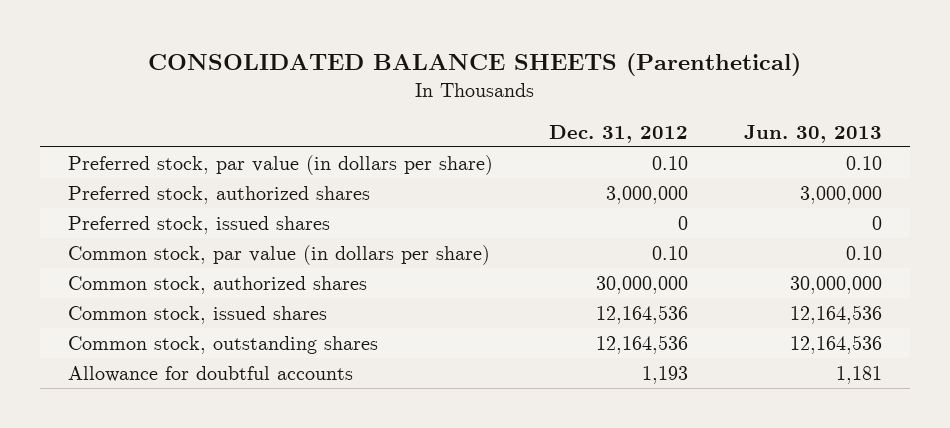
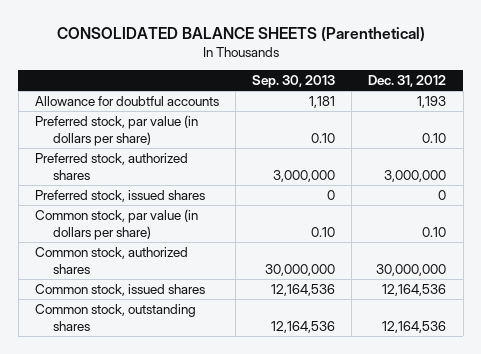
- | Dec. 31, 2012 | Jun. 30, 2013
+ | Sep. 30, 2013 | Dec. 31, 2012
moved up: Allowance for doubtful accounts | 1,181 | 1,193

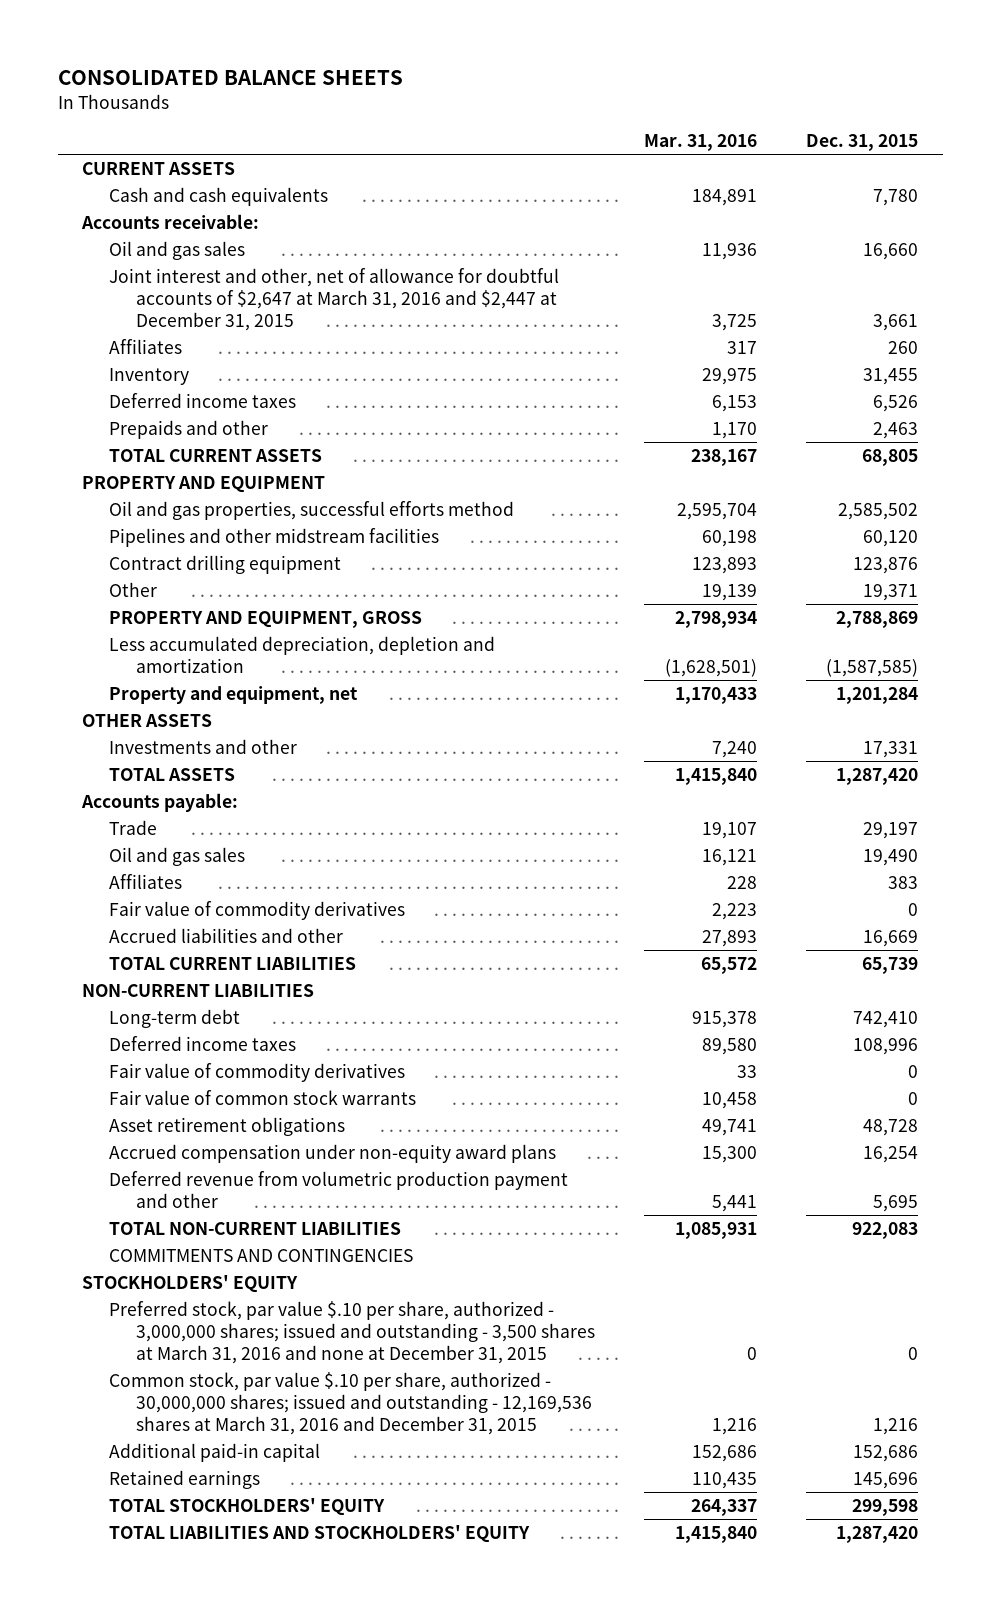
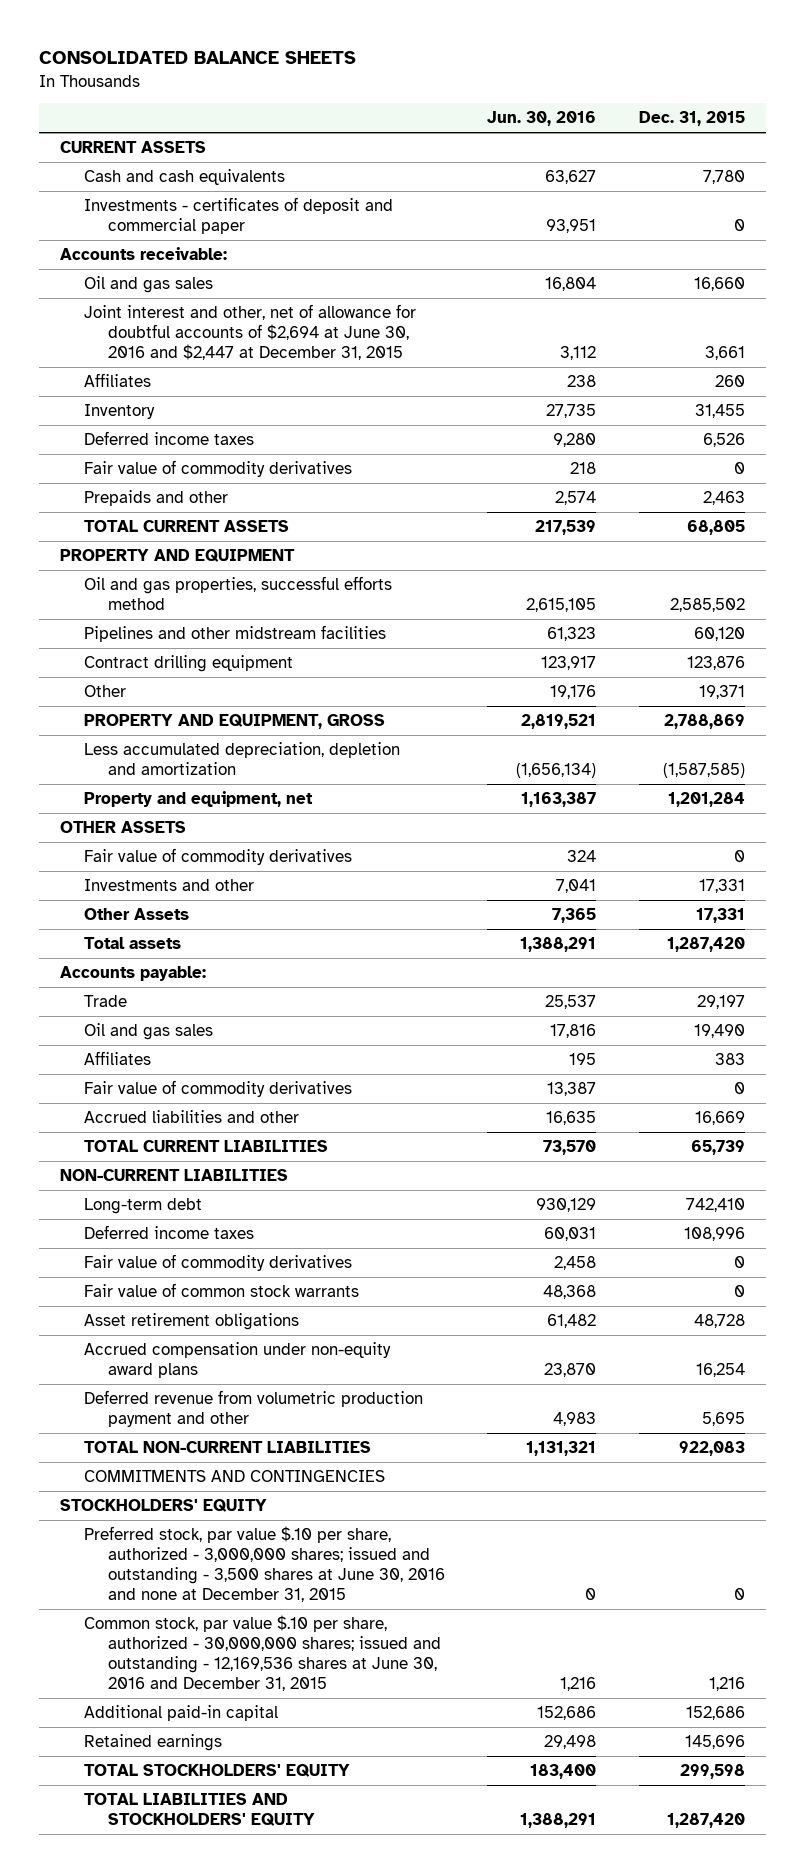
- | Mar. 31, 2016 | Dec. 31, 2015
+ | Jun. 30, 2016 | Dec. 31, 2015
+ Investments - certificates of deposit and commercial paper | 93,951 | 0
- Joint interest and other, net of allowance for doubtful accounts of $2,647 at March 31, 2016 and $2,447 at December 31, 2015 | 3,725 | 3,661
+ Joint interest and other, net of allowance for doubtful accounts of $2,694 at June 30, 2016 and $2,447 at December 31, 2015 | 3,112 | 3,661
+ Fair value of commodity derivatives | 218 | 0
+ Fair value of commodity derivatives | 324 | 0
- TOTAL ASSETS | 1,415,840 | 1,287,420
+ Other Assets | 7,365 | 17,331
+ Total assets | 1,388,291 | 1,287,420
- Preferred stock, par value $.10 per share, authorized - 3,000,000 shares; issued and outstanding - 3,500 shares at March 31, 2016 and none at December 31, 2015 | 0 | 0
- Common stock, par value $.10 per share, authorized - 30,000,000 shares; issued and outstanding - 12,169,536 shares at March 31, 2016 and December 31, 2015 | 1,216 | 1,216
+ Preferred stock, par value $.10 per share, authorized - 3,000,000 shares; issued and outstanding - 3,500 shares at June 30, 2016 and none at December 31, 2015 | 0 | 0
+ Common stock, par value $.10 per share, authorized - 30,000,000 shares; issued and outstanding - 12,169,536 shares at June 30, 2016 and December 31, 2015 | 1,216 | 1,216

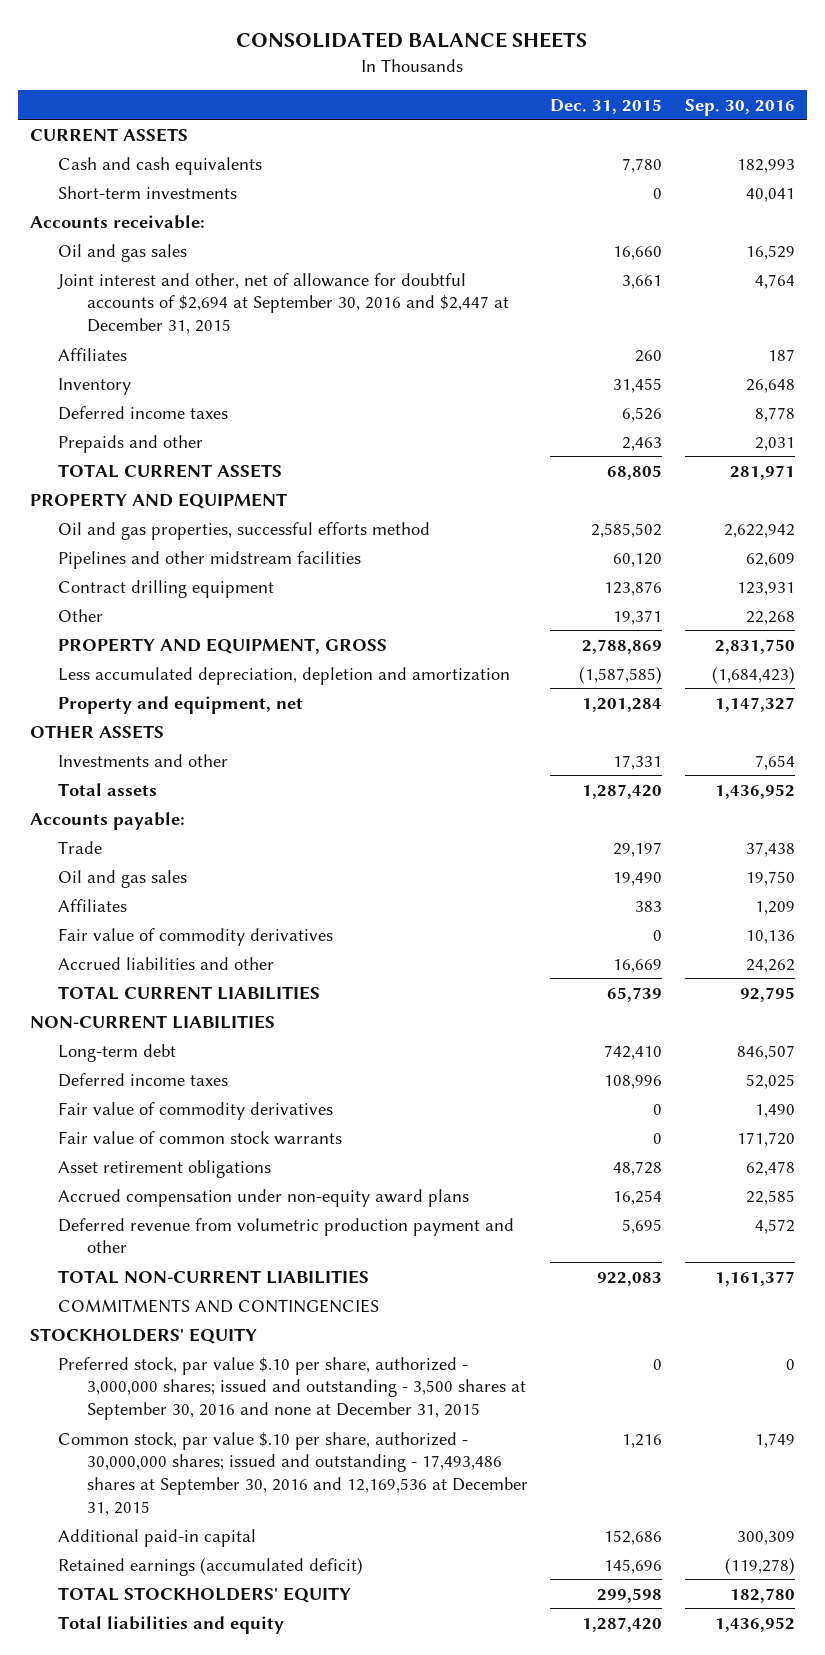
- | Jun. 30, 2016 | Dec. 31, 2015
+ | Dec. 31, 2015 | Sep. 30, 2016
- Investments - certificates of deposit and commercial paper | 93,951 | 0
+ Short-term investments | 0 | 40,041
- Joint interest and other, net of allowance for doubtful accounts of $2,694 at June 30, 2016 and $2,447 at December 31, 2015 | 3,112 | 3,661
+ Joint interest and other, net of allowance for doubtful accounts of $2,694 at September 30, 2016 and $2,447 at December 31, 2015 | 3,661 | 4,764
- Fair value of commodity derivatives | 218 | 0
- Fair value of commodity derivatives | 324 | 0
- Other Assets | 7,365 | 17,331
- Preferred stock, par value $.10 per share, authorized - 3,000,000 shares; issued and outstanding - 3,500 shares at June 30, 2016 and none at December 31, 2015 | 0 | 0
- Common stock, par value $.10 per share, authorized - 30,000,000 shares; issued and outstanding - 12,169,536 shares at June 30, 2016 and December 31, 2015 | 1,216 | 1,216
+ Preferred stock, par value $.10 per share, authorized - 3,000,000 shares; issued and outstanding - 3,500 shares at September 30, 2016 and none at December 31, 2015 | 0 | 0
+ Common stock, par value $.10 per share, authorized - 30,000,000 shares; issued and outstanding - 17,493,486 shares at September 30, 2016 and 12,169,536 at December 31, 2015 | 1,216 | 1,749
- Retained earnings | 29,498 | 145,696
+ Retained earnings (accumulated deficit) | 145,696 | (119,278)
- TOTAL LIABILITIES AND STOCKHOLDERS' EQUITY | 1,388,291 | 1,287,420
+ Total liabilities and equity | 1,287,420 | 1,436,952

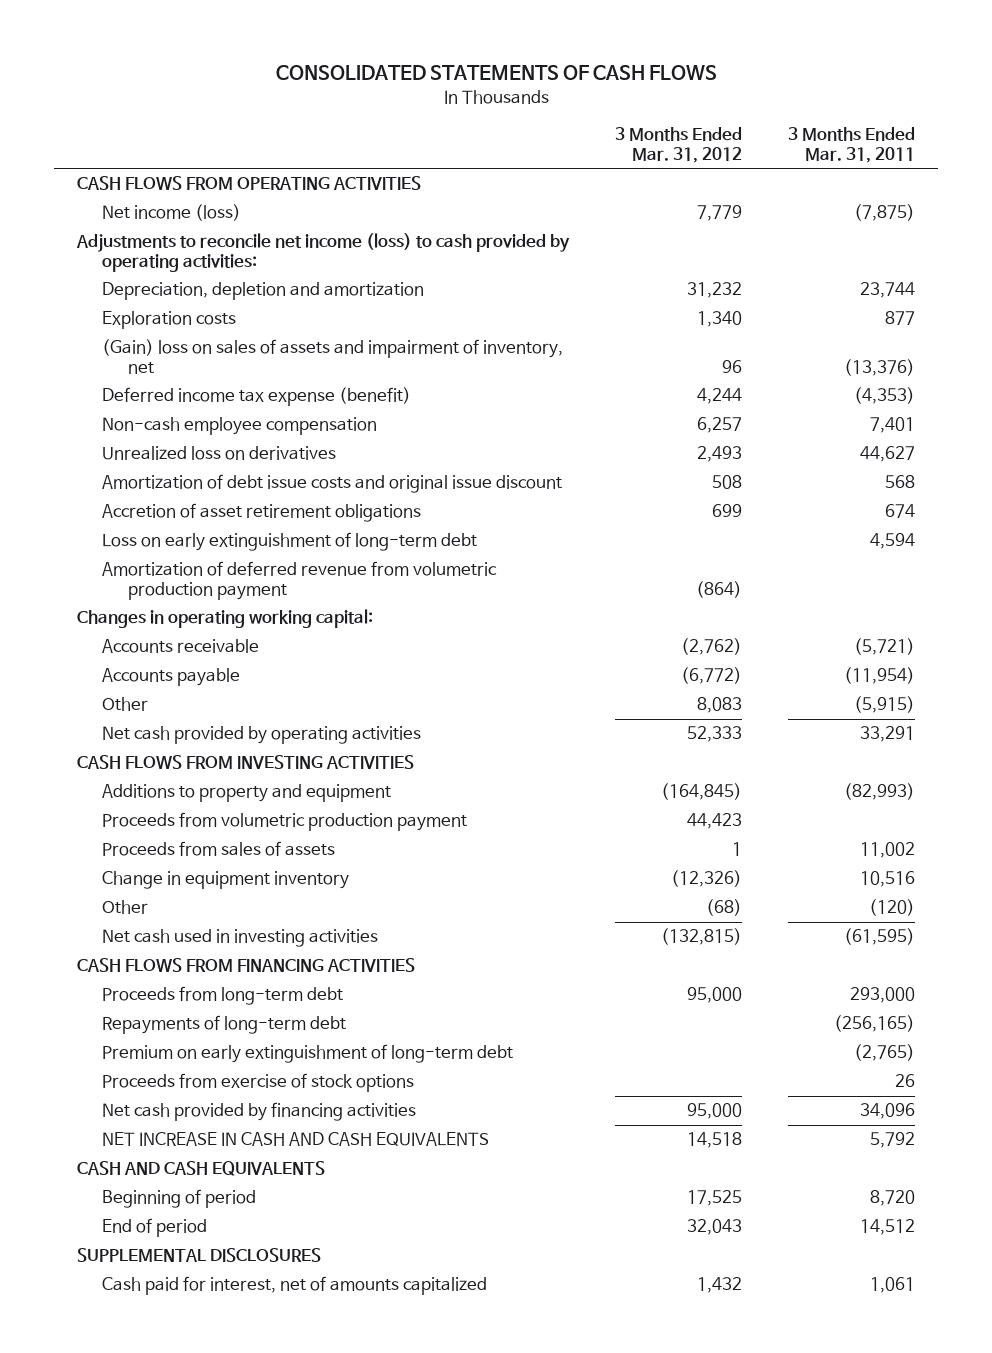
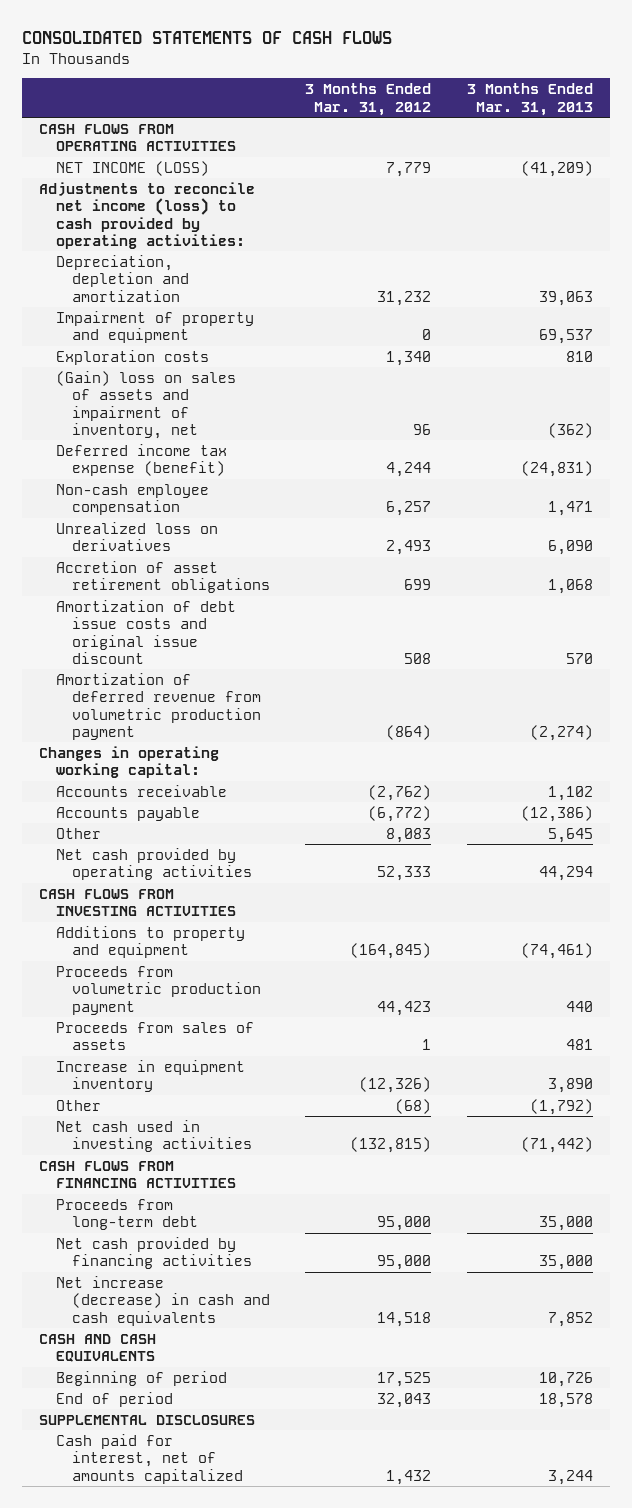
- | 3 Months Ended Mar. 31, 2012 | 3 Months Ended Mar. 31, 2011
+ | 3 Months Ended Mar. 31, 2012 | 3 Months Ended Mar. 31, 2013
- Net income (loss) | 7,779 | (7,875)
+ NET INCOME (LOSS) | 7,779 | (41,209)
+ Impairment of property and equipment | 0 | 69,537
- Loss on early extinguishment of long-term debt | | 4,594
moved down: Amortization of debt issue costs and original issue discount | 508 | 570
- Change in equipment inventory | (12,326) | 10,516
+ Increase in equipment inventory | (12,326) | 3,890
- Repayments of long-term debt | | (256,165)
- Premium on early extinguishment of long-term debt | | (2,765)
- Proceeds from exercise of stock options | | 26
- NET INCREASE IN CASH AND CASH EQUIVALENTS | 14,518 | 5,792
+ Net increase (decrease) in cash and cash equivalents | 14,518 | 7,852

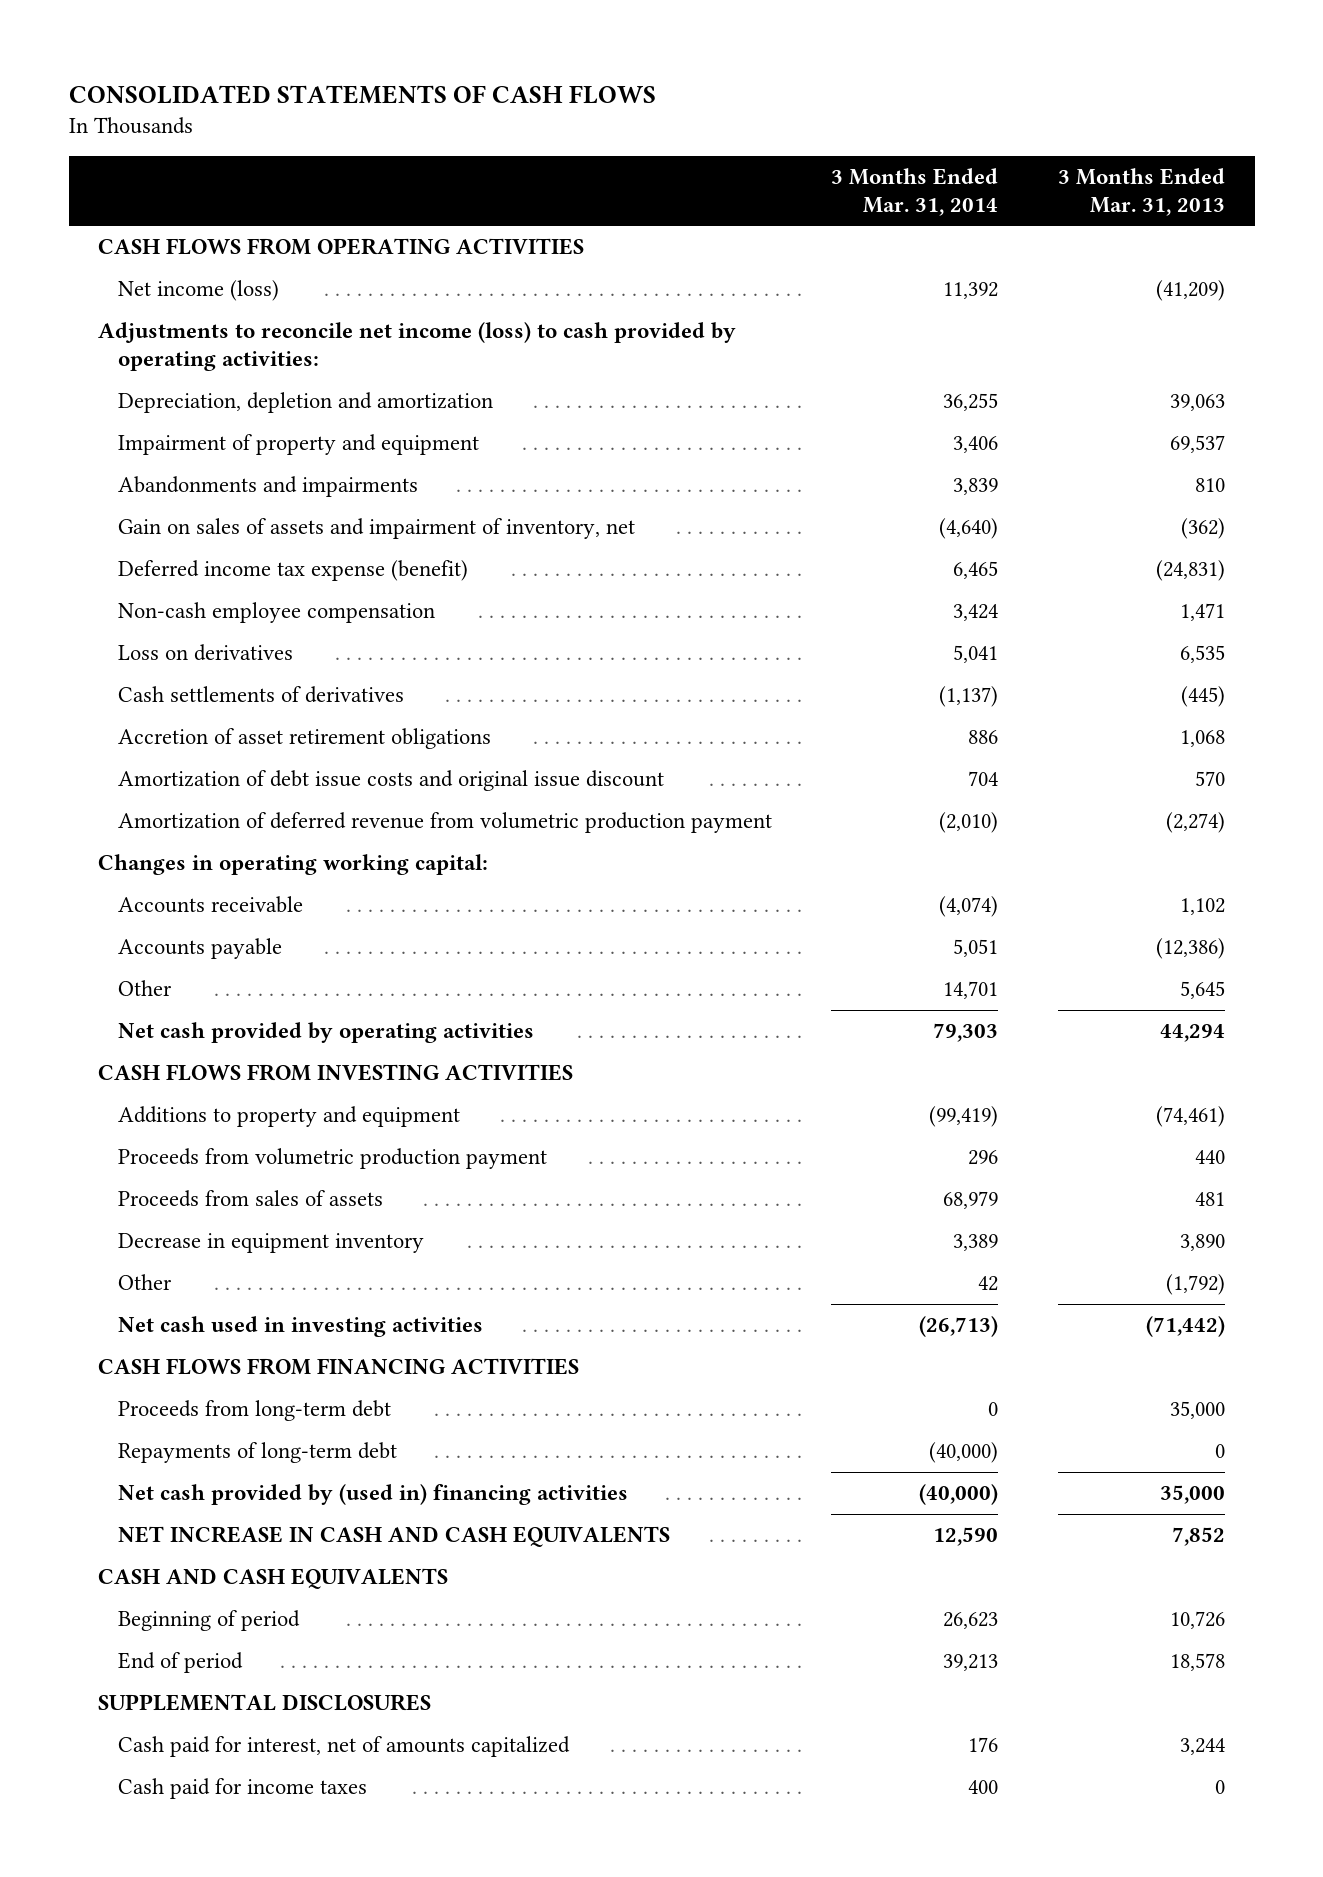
- | 3 Months Ended Mar. 31, 2012 | 3 Months Ended Mar. 31, 2013
+ | 3 Months Ended Mar. 31, 2014 | 3 Months Ended Mar. 31, 2013
- NET INCOME (LOSS) | 7,779 | (41,209)
+ Net income (loss) | 11,392 | (41,209)
- Exploration costs | 1,340 | 810
- (Gain) loss on sales of assets and impairment of inventory, net | 96 | (362)
+ Abandonments and impairments | 3,839 | 810
+ Gain on sales of assets and impairment of inventory, net | (4,640) | (362)
- Unrealized loss on derivatives | 2,493 | 6,090
+ Loss on derivatives | 5,041 | 6,535
+ Cash settlements of derivatives | (1,137) | (445)
- Increase in equipment inventory | (12,326) | 3,890
+ Decrease in equipment inventory | 3,389 | 3,890
- Net cash provided by financing activities | 95,000 | 35,000
- Net increase (decrease) in cash and cash equivalents | 14,518 | 7,852
+ Repayments of long-term debt | (40,000) | 0
+ Net cash provided by (used in) financing activities | (40,000) | 35,000
+ NET INCREASE IN CASH AND CASH EQUIVALENTS | 12,590 | 7,852
+ Cash paid for income taxes | 400 | 0

